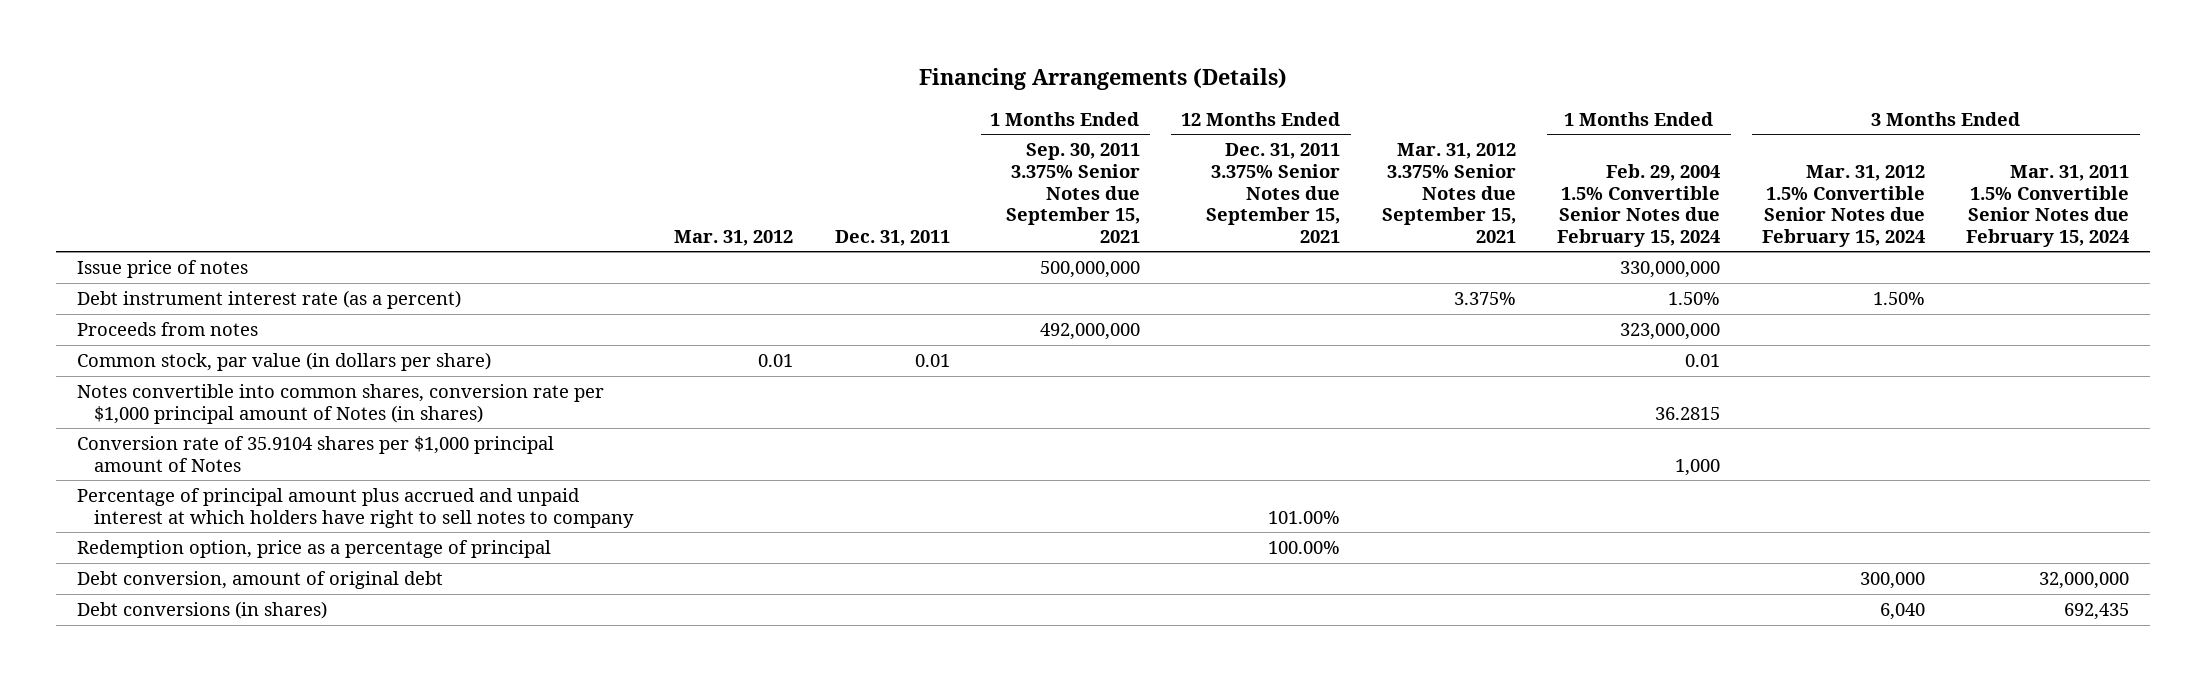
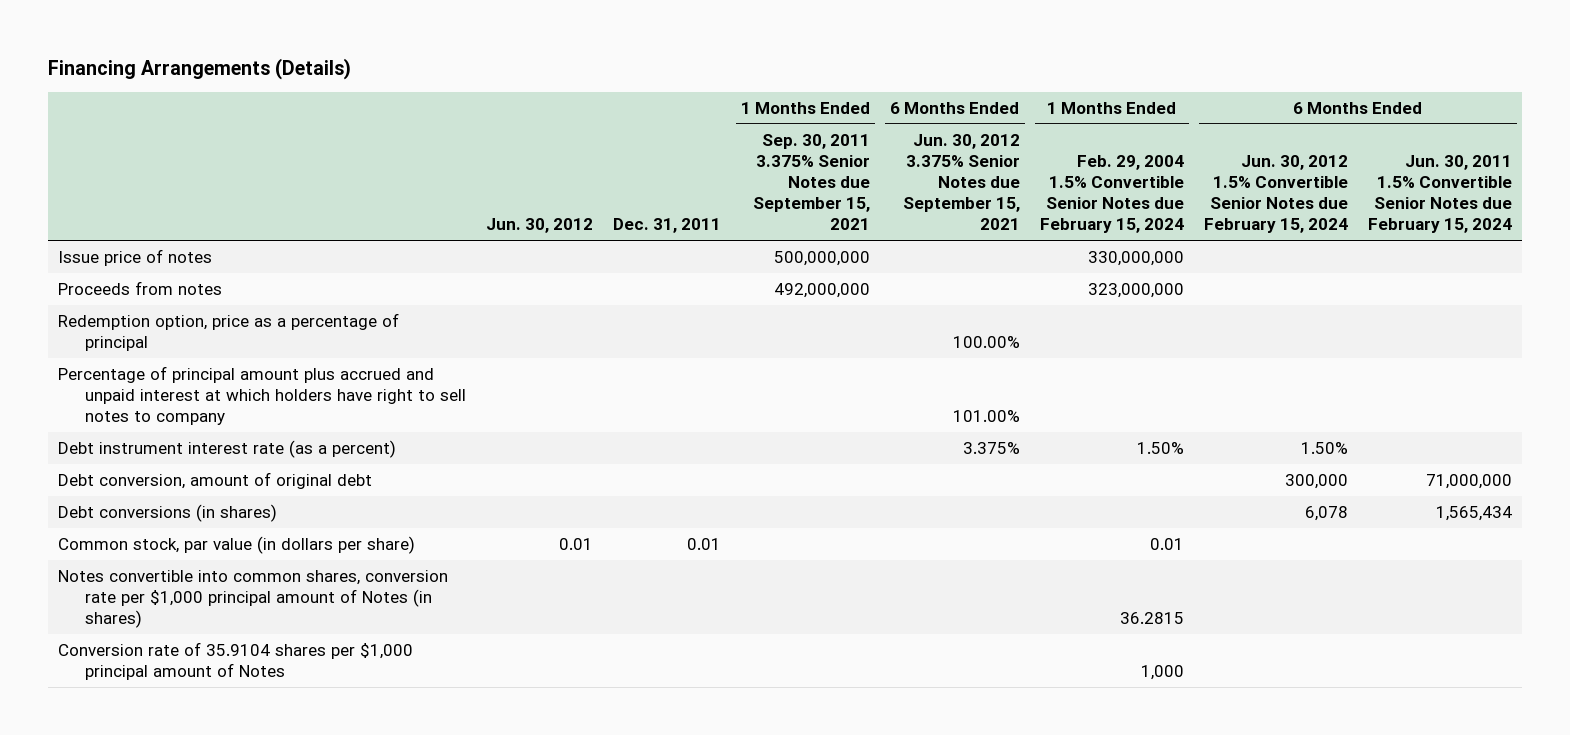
- | Mar. 31, 2012 | Dec. 31, 2011 | 1 Months Ended Sep. 30, 2011 3.375% Senior Notes due September 15, 2021 | 12 Months Ended Dec. 31, 2011 3.375% Senior Notes due September 15, 2021 | Mar. 31, 2012 3.375% Senior Notes due September 15, 2021 | 1 Months Ended Feb. 29, 2004 1.5% Convertible Senior Notes due February 15, 2024 | 3 Months Ended Mar. 31, 2012 1.5% Convertible Senior Notes due February 15, 2024 | 3 Months Ended Mar. 31, 2011 1.5% Convertible Senior Notes due February 15, 2024
+ | Jun. 30, 2012 | Dec. 31, 2011 | 1 Months Ended Sep. 30, 2011 3.375% Senior Notes due September 15, 2021 | 6 Months Ended Jun. 30, 2012 3.375% Senior Notes due September 15, 2021 | 1 Months Ended Feb. 29, 2004 1.5% Convertible Senior Notes due February 15, 2024 | 6 Months Ended Jun. 30, 2012 1.5% Convertible Senior Notes due February 15, 2024 | 6 Months Ended Jun. 30, 2011 1.5% Convertible Senior Notes due February 15, 2024
moved down: Percentage of principal amount plus accrued and unpaid interest at which holders have right to sell notes to company | | | | 101.00% | | |
moved down: Debt instrument interest rate (as a percent) | | | | 3.375% | 1.50% | 1.50% |
moved down: Common stock, par value (in dollars per share) | 0.01 | 0.01 | | | 0.01 | |
moved down: Notes convertible into common shares, conversion rate per $1,000 principal amount of Notes (in shares) | | | | | 36.2815 | |
moved down: Conversion rate of 35.9104 shares per $1,000 principal amount of Notes | | | | | 1,000 | |

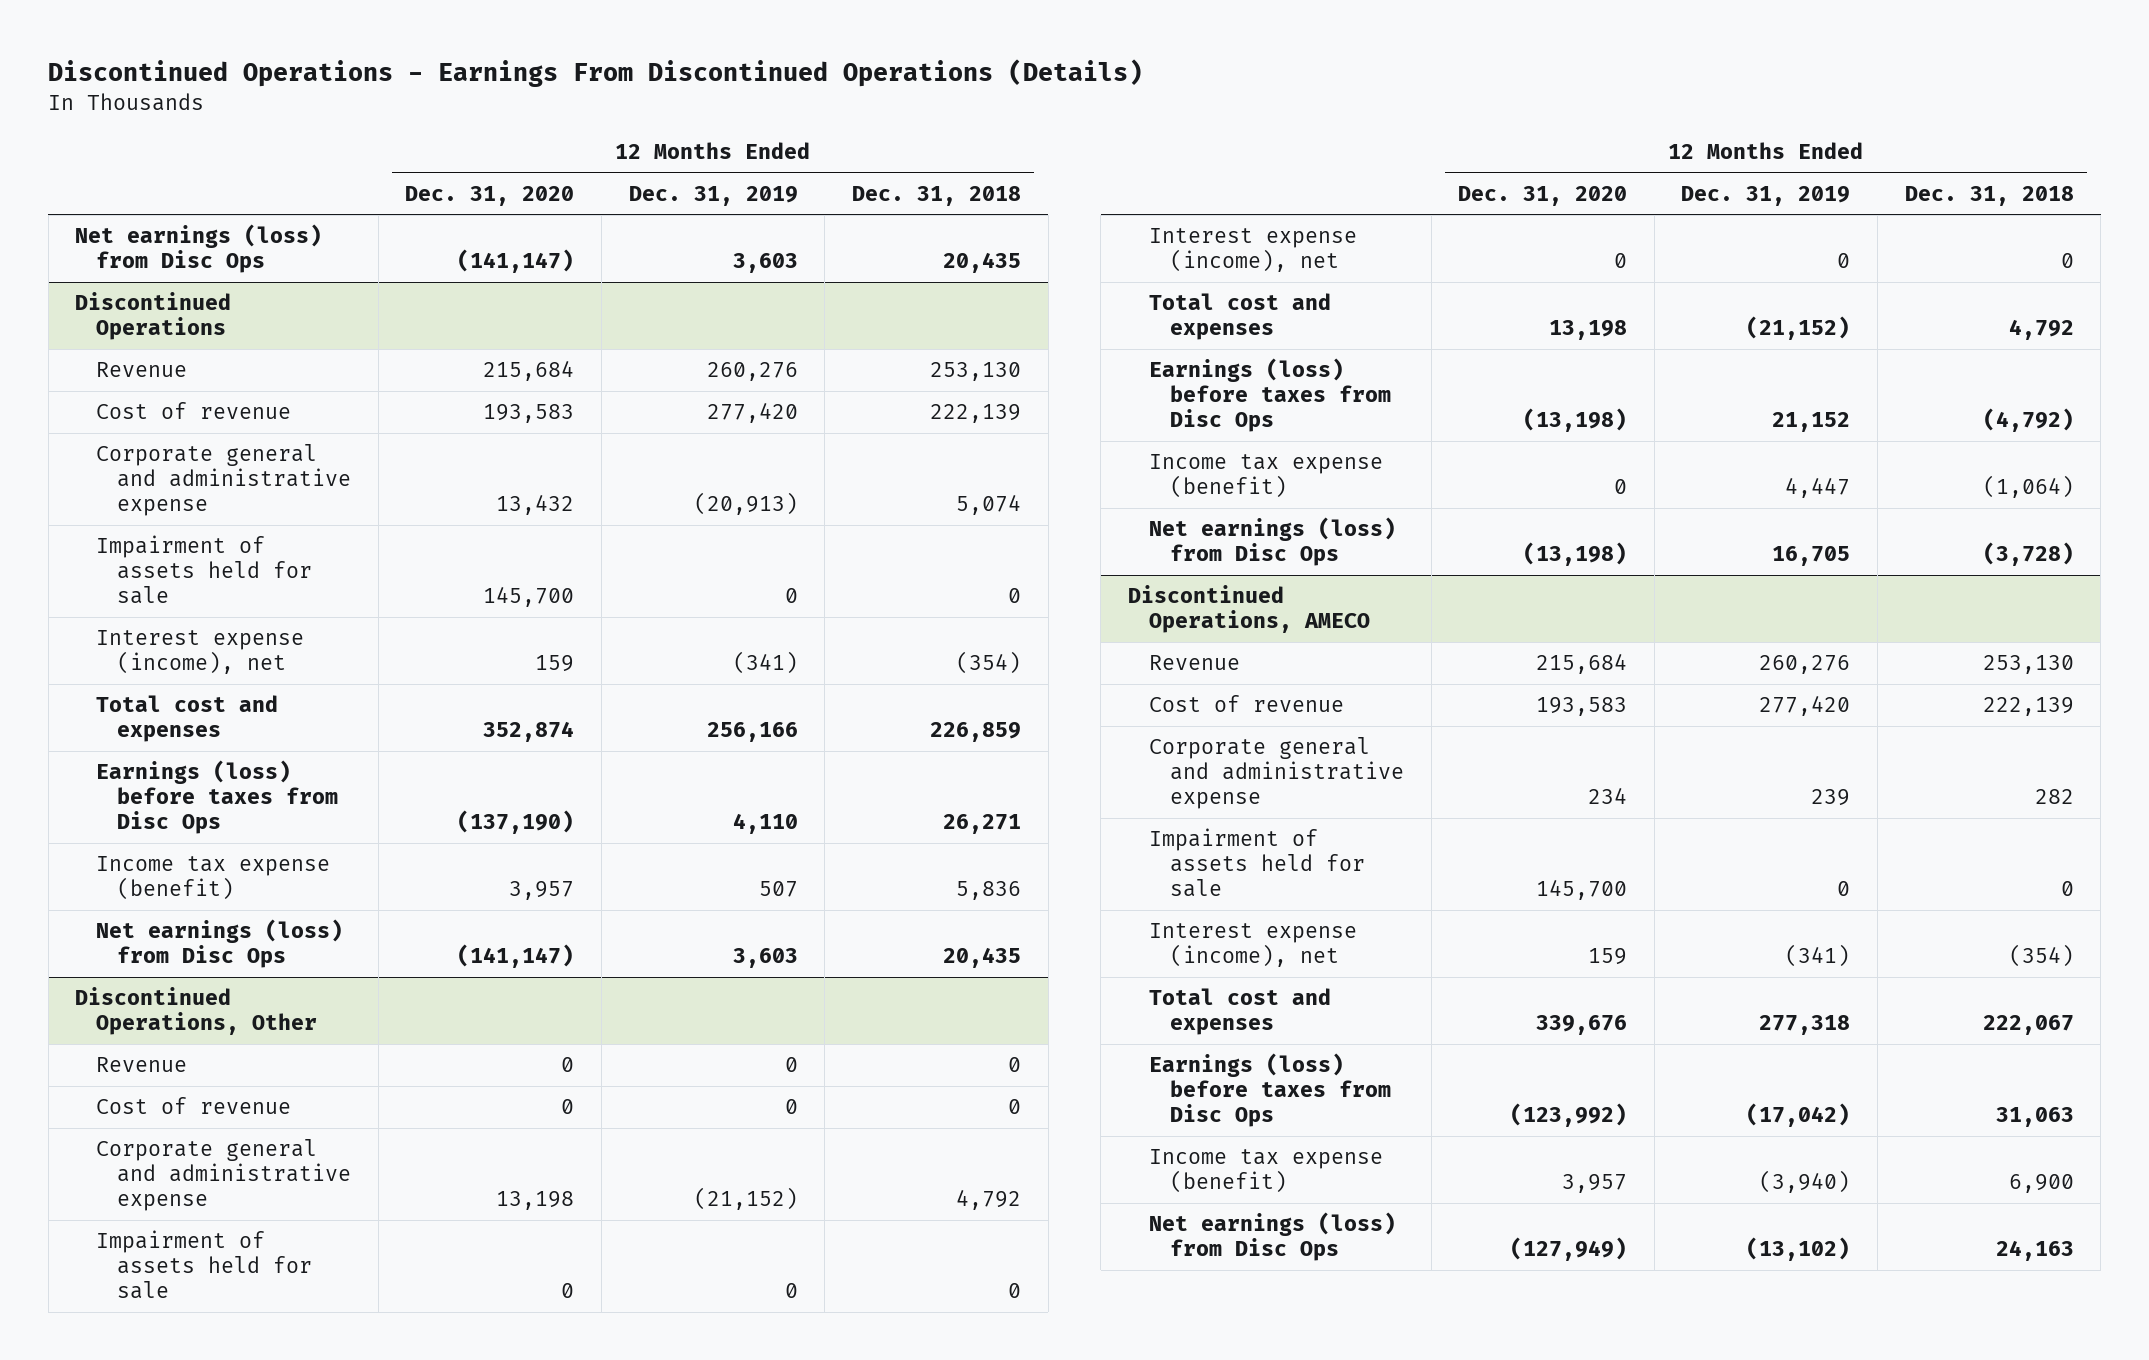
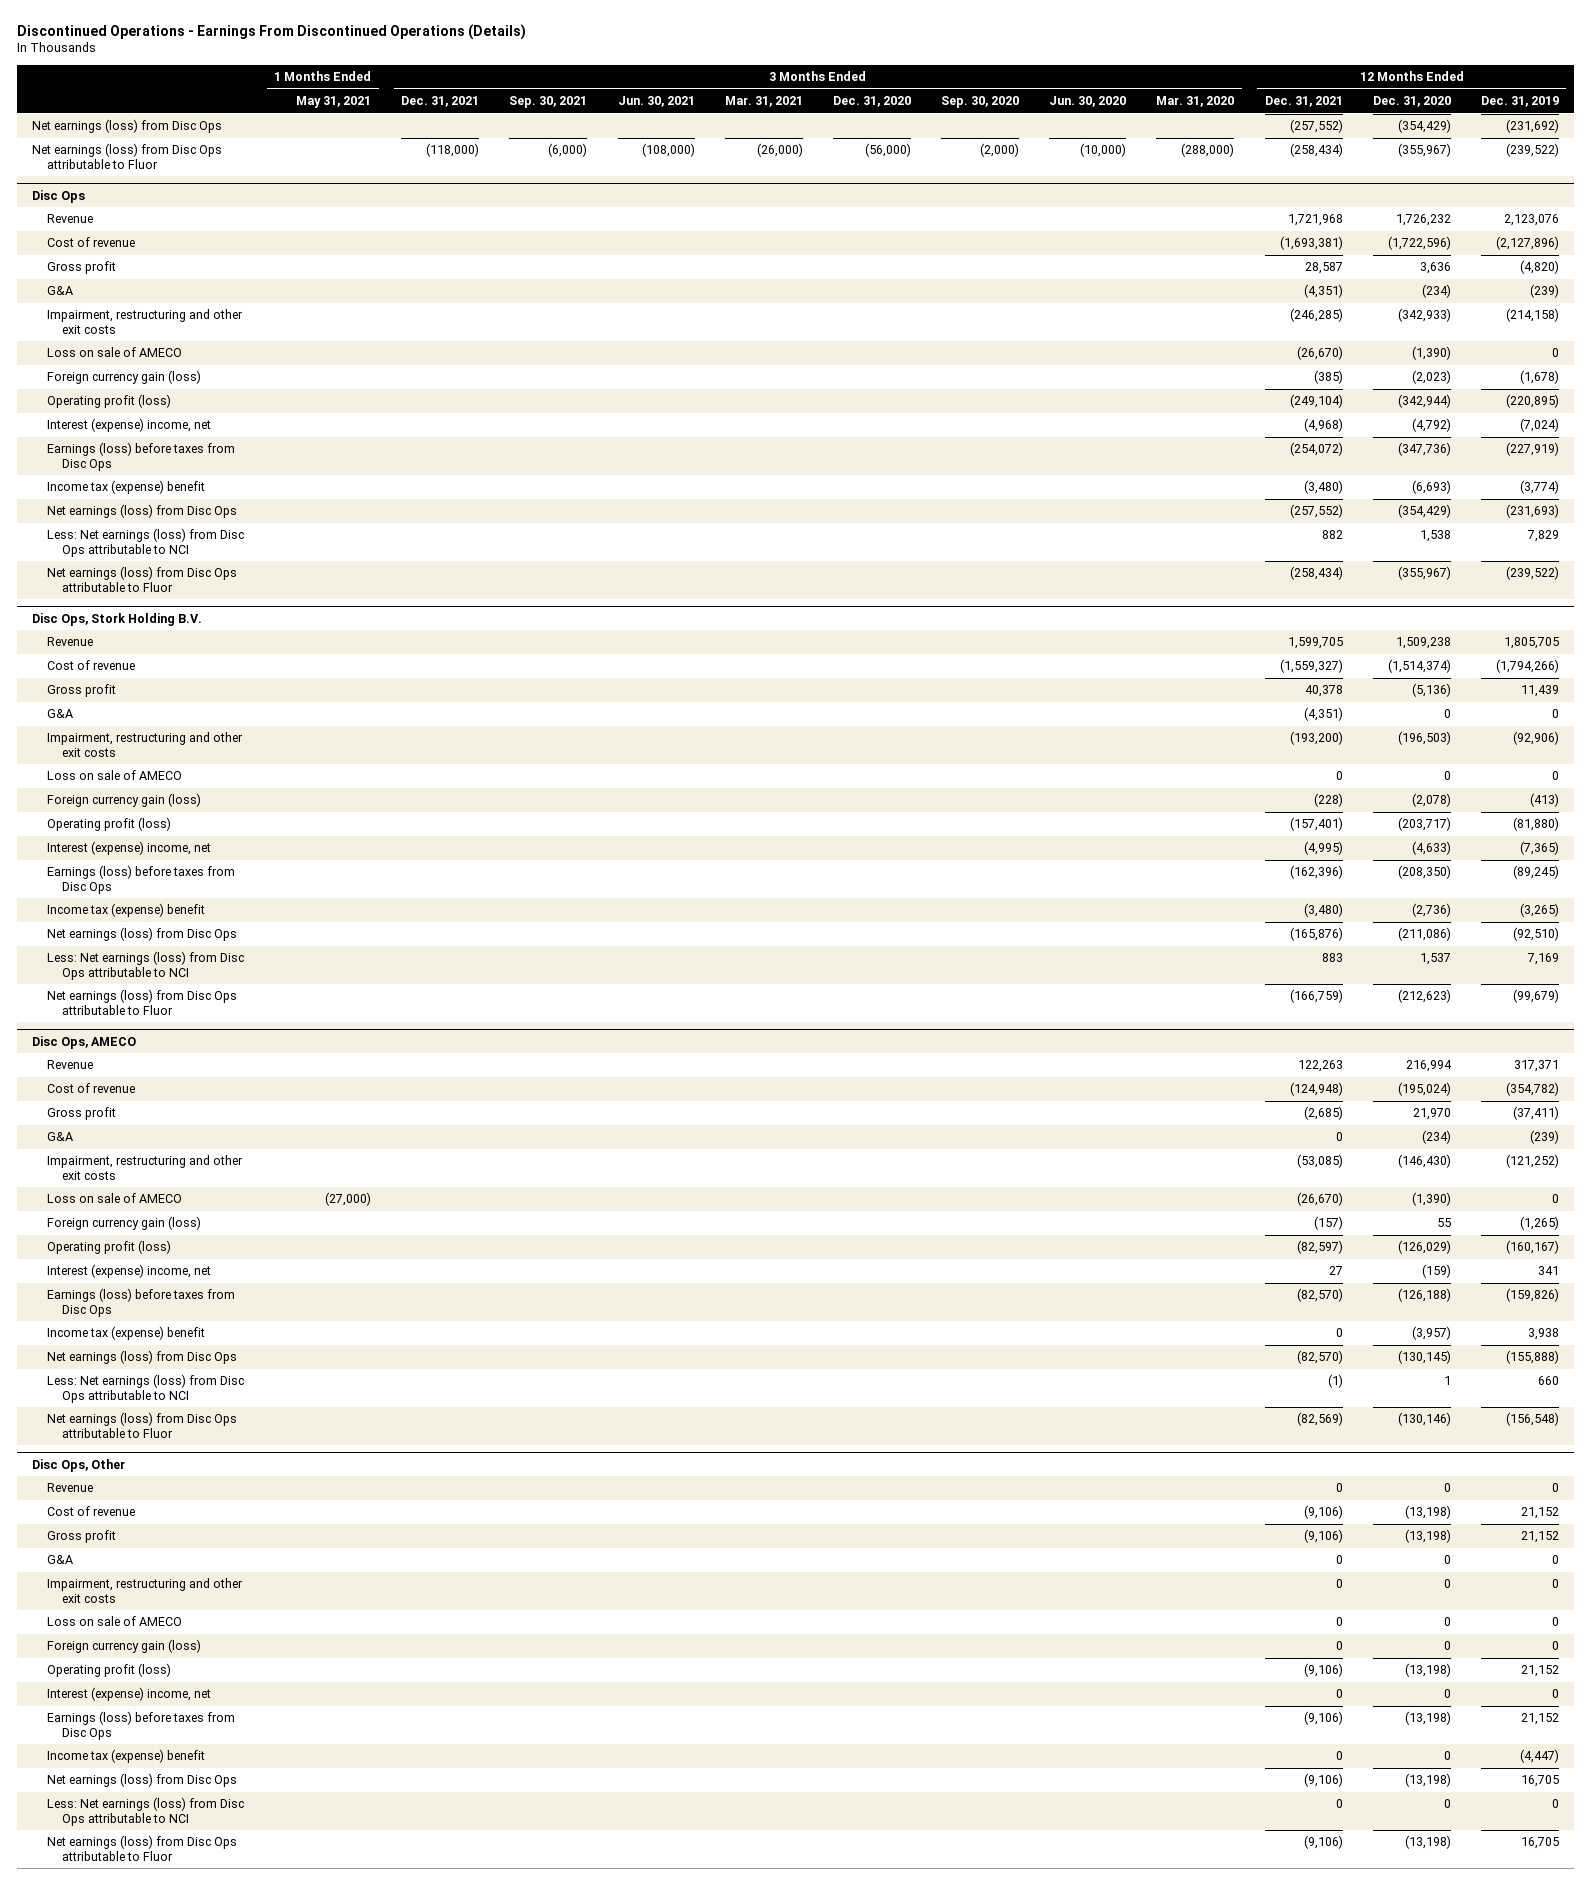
- | 12 Months Ended Dec. 31, 2020 | 12 Months Ended Dec. 31, 2019 | 12 Months Ended Dec. 31, 2018
+ | 1 Months Ended May 31, 2021 | 3 Months Ended Dec. 31, 2021 | 3 Months Ended Sep. 30, 2021 | 3 Months Ended Jun. 30, 2021 | 3 Months Ended Mar. 31, 2021 | 3 Months Ended Dec. 31, 2020 | 3 Months Ended Sep. 30, 2020 | 3 Months Ended Jun. 30, 2020 | 3 Months Ended Mar. 31, 2020 | 12 Months Ended Dec. 31, 2021 | 12 Months Ended Dec. 31, 2020 | 12 Months Ended Dec. 31, 2019
- Net earnings (loss) from Disc Ops | (141,147) | 3,603 | 20,435
- Discontinued Operations
- Revenue | 215,684 | 260,276 | 253,130
- Cost of revenue | 193,583 | 277,420 | 222,139
- Corporate general and administrative expense | 13,432 | (20,913) | 5,074
- Impairment of assets held for sale | 145,700 | 0 | 0
- Interest expense (income), net | 159 | (341) | (354)
- Total cost and expenses | 352,874 | 256,166 | 226,859
- Earnings (loss) before taxes from Disc Ops | (137,190) | 4,110 | 26,271
- Income tax expense (benefit) | 3,957 | 507 | 5,836
- Net earnings (loss) from Disc Ops | (141,147) | 3,603 | 20,435
- Discontinued Operations, Other
+ Net earnings (loss) from Disc Ops | | | | | | | | | | (257,552) | (354,429) | (231,692)
+ Net earnings (loss) from Disc Ops attributable to Fluor | | (118,000) | (6,000) | (108,000) | (26,000) | (56,000) | (2,000) | (10,000) | (288,000) | (258,434) | (355,967) | (239,522)
+ Disc Ops
+ Revenue | | | | | | | | | | 1,721,968 | 1,726,232 | 2,123,076
+ Cost of revenue | | | | | | | | | | (1,693,381) | (1,722,596) | (2,127,896)
+ Gross profit | | | | | | | | | | 28,587 | 3,636 | (4,820)
+ G&A | | | | | | | | | | (4,351) | (234) | (239)
+ Impairment, restructuring and other exit costs | | | | | | | | | | (246,285) | (342,933) | (214,158)
+ Loss on sale of AMECO | | | | | | | | | | (26,670) | (1,390) | 0
+ Foreign currency gain (loss) | | | | | | | | | | (385) | (2,023) | (1,678)
+ Operating profit (loss) | | | | | | | | | | (249,104) | (342,944) | (220,895)
+ Interest (expense) income, net | | | | | | | | | | (4,968) | (4,792) | (7,024)
+ Earnings (loss) before taxes from Disc Ops | | | | | | | | | | (254,072) | (347,736) | (227,919)
+ Income tax (expense) benefit | | | | | | | | | | (3,480) | (6,693) | (3,774)
+ Net earnings (loss) from Disc Ops | | | | | | | | | | (257,552) | (354,429) | (231,693)
+ Less: Net earnings (loss) from Disc Ops attributable to NCI | | | | | | | | | | 882 | 1,538 | 7,829
+ Net earnings (loss) from Disc Ops attributable to Fluor | | | | | | | | | | (258,434) | (355,967) | (239,522)
+ Disc Ops, Stork Holding B.V.
+ Revenue | | | | | | | | | | 1,599,705 | 1,509,238 | 1,805,705
+ Cost of revenue | | | | | | | | | | (1,559,327) | (1,514,374) | (1,794,266)
+ Gross profit | | | | | | | | | | 40,378 | (5,136) | 11,439
+ G&A | | | | | | | | | | (4,351) | 0 | 0
+ Impairment, restructuring and other exit costs | | | | | | | | | | (193,200) | (196,503) | (92,906)
+ Loss on sale of AMECO | | | | | | | | | | 0 | 0 | 0
+ Foreign currency gain (loss) | | | | | | | | | | (228) | (2,078) | (413)
+ Operating profit (loss) | | | | | | | | | | (157,401) | (203,717) | (81,880)
+ Interest (expense) income, net | | | | | | | | | | (4,995) | (4,633) | (7,365)
+ Earnings (loss) before taxes from Disc Ops | | | | | | | | | | (162,396) | (208,350) | (89,245)
+ Income tax (expense) benefit | | | | | | | | | | (3,480) | (2,736) | (3,265)
+ Net earnings (loss) from Disc Ops | | | | | | | | | | (165,876) | (211,086) | (92,510)
+ Less: Net earnings (loss) from Disc Ops attributable to NCI | | | | | | | | | | 883 | 1,537 | 7,169
+ Net earnings (loss) from Disc Ops attributable to Fluor | | | | | | | | | | (166,759) | (212,623) | (99,679)
+ Disc Ops, AMECO
+ Revenue | | | | | | | | | | 122,263 | 216,994 | 317,371
+ Cost of revenue | | | | | | | | | | (124,948) | (195,024) | (354,782)
+ Gross profit | | | | | | | | | | (2,685) | 21,970 | (37,411)
+ G&A | | | | | | | | | | 0 | (234) | (239)
+ Impairment, restructuring and other exit costs | | | | | | | | | | (53,085) | (146,430) | (121,252)
+ Loss on sale of AMECO | (27,000) | | | | | | | | | (26,670) | (1,390) | 0
+ Foreign currency gain (loss) | | | | | | | | | | (157) | 55 | (1,265)
+ Operating profit (loss) | | | | | | | | | | (82,597) | (126,029) | (160,167)
+ Interest (expense) income, net | | | | | | | | | | 27 | (159) | 341
+ Earnings (loss) before taxes from Disc Ops | | | | | | | | | | (82,570) | (126,188) | (159,826)
+ Income tax (expense) benefit | | | | | | | | | | 0 | (3,957) | 3,938
+ Net earnings (loss) from Disc Ops | | | | | | | | | | (82,570) | (130,145) | (155,888)
+ Less: Net earnings (loss) from Disc Ops attributable to NCI | | | | | | | | | | (1) | 1 | 660
+ Net earnings (loss) from Disc Ops attributable to Fluor | | | | | | | | | | (82,569) | (130,146) | (156,548)
+ Disc Ops, Other
- Cost of revenue | 0 | 0 | 0
- Corporate general and administrative expense | 13,198 | (21,152) | 4,792
- Impairment of assets held for sale | 0 | 0 | 0
- Interest expense (income), net | 0 | 0 | 0
- Total cost and expenses | 13,198 | (21,152) | 4,792
+ Cost of revenue | | | | | | | | | | (9,106) | (13,198) | 21,152
+ Gross profit | | | | | | | | | | (9,106) | (13,198) | 21,152
+ G&A | | | | | | | | | | 0 | 0 | 0
+ Impairment, restructuring and other exit costs | | | | | | | | | | 0 | 0 | 0
+ Loss on sale of AMECO | | | | | | | | | | 0 | 0 | 0
+ Foreign currency gain (loss) | | | | | | | | | | 0 | 0 | 0
+ Operating profit (loss) | | | | | | | | | | (9,106) | (13,198) | 21,152
+ Interest (expense) income, net | | | | | | | | | | 0 | 0 | 0
- Income tax expense (benefit) | 0 | 4,447 | (1,064)
+ Income tax (expense) benefit | | | | | | | | | | 0 | 0 | (4,447)
- Discontinued Operations, AMECO
- Revenue | 215,684 | 260,276 | 253,130
- Cost of revenue | 193,583 | 277,420 | 222,139
- Corporate general and administrative expense | 234 | 239 | 282
- Impairment of assets held for sale | 145,700 | 0 | 0
- Interest expense (income), net | 159 | (341) | (354)
- Total cost and expenses | 339,676 | 277,318 | 222,067
- Earnings (loss) before taxes from Disc Ops | (123,992) | (17,042) | 31,063
- Income tax expense (benefit) | 3,957 | (3,940) | 6,900
- Net earnings (loss) from Disc Ops | (127,949) | (13,102) | 24,163
+ Less: Net earnings (loss) from Disc Ops attributable to NCI | | | | | | | | | | 0 | 0 | 0
+ Net earnings (loss) from Disc Ops attributable to Fluor | | | | | | | | | | (9,106) | (13,198) | 16,705

